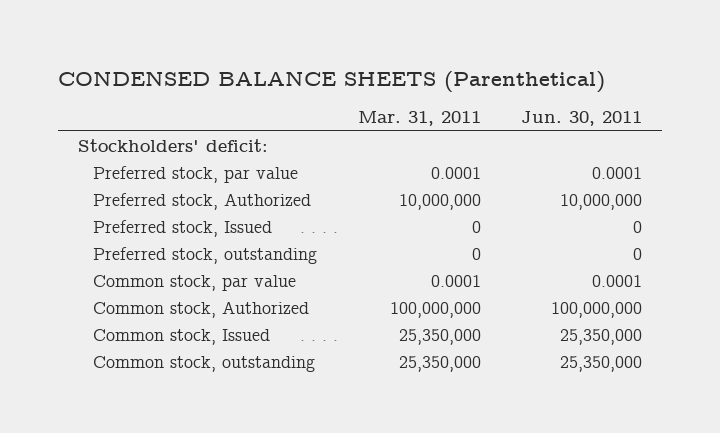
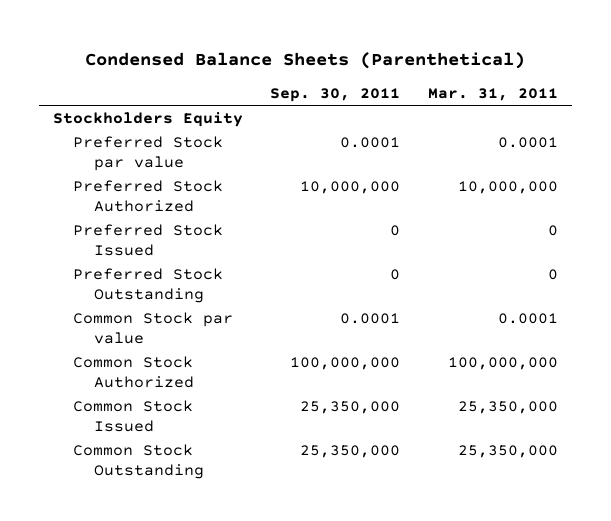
- CONDENSED BALANCE SHEETS (Parenthetical)
+ Condensed Balance Sheets (Parenthetical)
- | Mar. 31, 2011 | Jun. 30, 2011
+ | Sep. 30, 2011 | Mar. 31, 2011
- Stockholders' deficit:
- Preferred stock, par value | 0.0001 | 0.0001
- Preferred stock, Authorized | 10,000,000 | 10,000,000
- Preferred stock, Issued | 0 | 0
- Preferred stock, outstanding | 0 | 0
- Common stock, par value | 0.0001 | 0.0001
- Common stock, Authorized | 100,000,000 | 100,000,000
- Common stock, Issued | 25,350,000 | 25,350,000
- Common stock, outstanding | 25,350,000 | 25,350,000
+ Stockholders Equity
+ Preferred Stock par value | 0.0001 | 0.0001
+ Preferred Stock Authorized | 10,000,000 | 10,000,000
+ Preferred Stock Issued | 0 | 0
+ Preferred Stock Outstanding | 0 | 0
+ Common Stock par value | 0.0001 | 0.0001
+ Common Stock Authorized | 100,000,000 | 100,000,000
+ Common Stock Issued | 25,350,000 | 25,350,000
+ Common Stock Outstanding | 25,350,000 | 25,350,000

